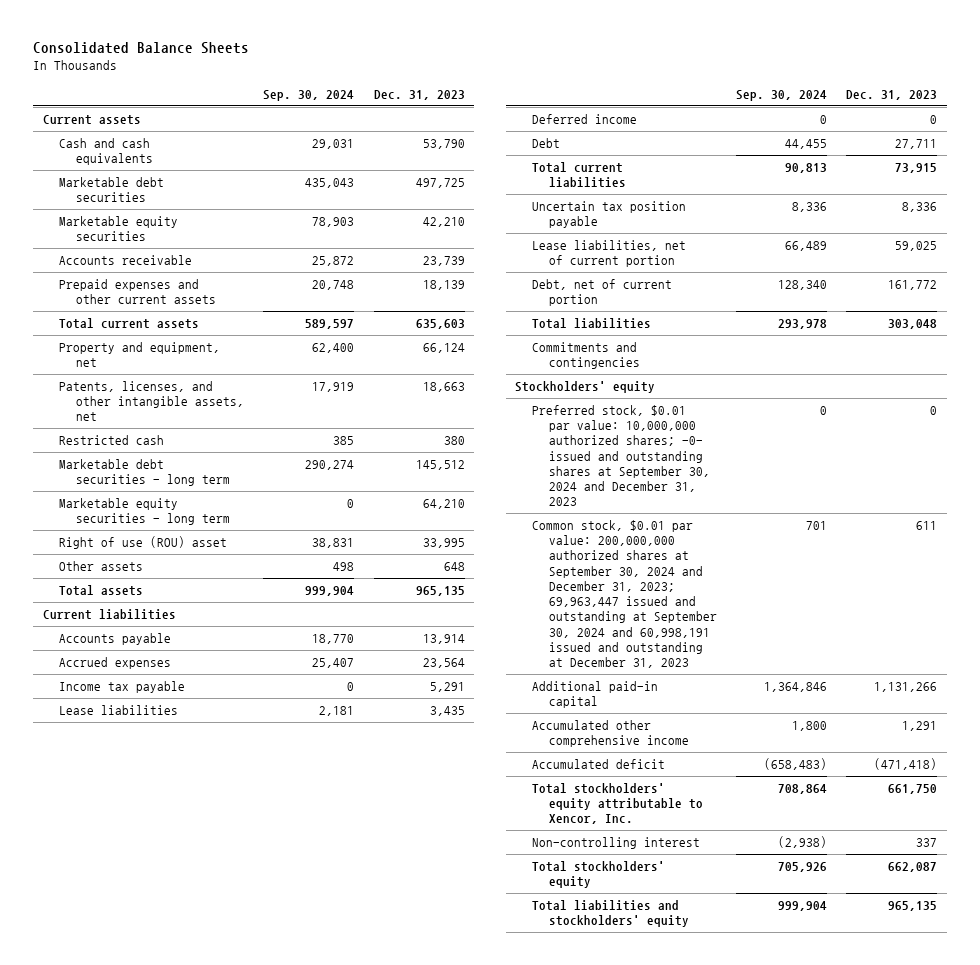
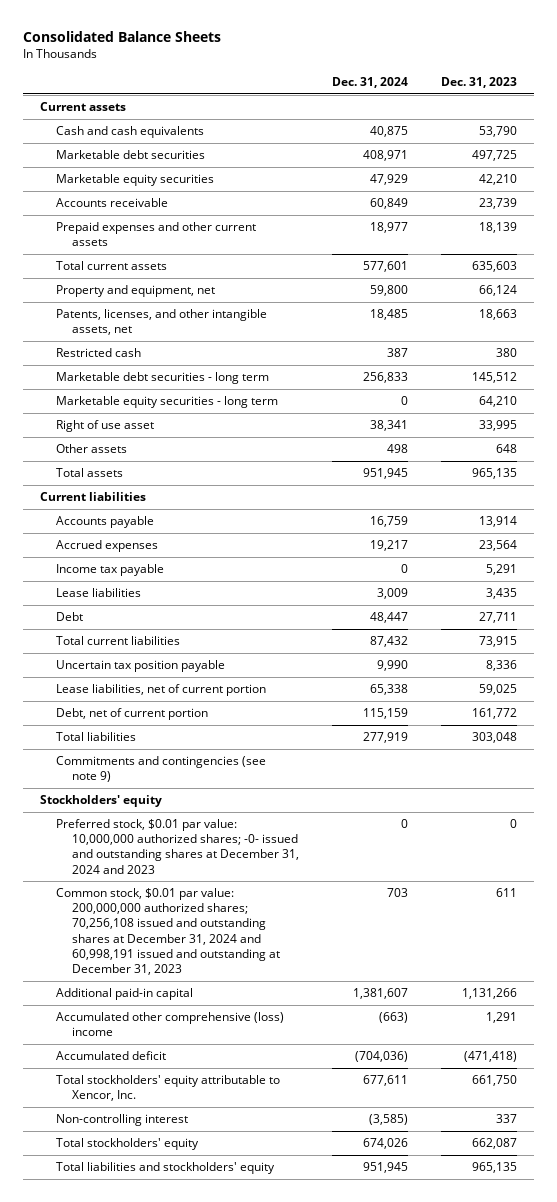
- | Sep. 30, 2024 | Dec. 31, 2023
+ | Dec. 31, 2024 | Dec. 31, 2023
- Right of use (ROU) asset | 38,831 | 33,995
+ Right of use asset | 38,341 | 33,995
- Deferred income | 0 | 0
- Commitments and contingencies
+ Commitments and contingencies (see note 9)
- Preferred stock, $0.01 par value: 10,000,000 authorized shares; -0- issued and outstanding shares at September 30, 2024 and December 31, 2023 | 0 | 0
- Common stock, $0.01 par value: 200,000,000 authorized shares at September 30, 2024 and December 31, 2023; 69,963,447 issued and outstanding at September 30, 2024 and 60,998,191 issued and outstanding at December 31, 2023 | 701 | 611
+ Preferred stock, $0.01 par value: 10,000,000 authorized shares; -0- issued and outstanding shares at December 31, 2024 and 2023 | 0 | 0
+ Common stock, $0.01 par value: 200,000,000 authorized shares; 70,256,108 issued and outstanding shares at December 31, 2024 and 60,998,191 issued and outstanding at December 31, 2023 | 703 | 611
- Accumulated other comprehensive income | 1,800 | 1,291
+ Accumulated other comprehensive (loss) income | (663) | 1,291

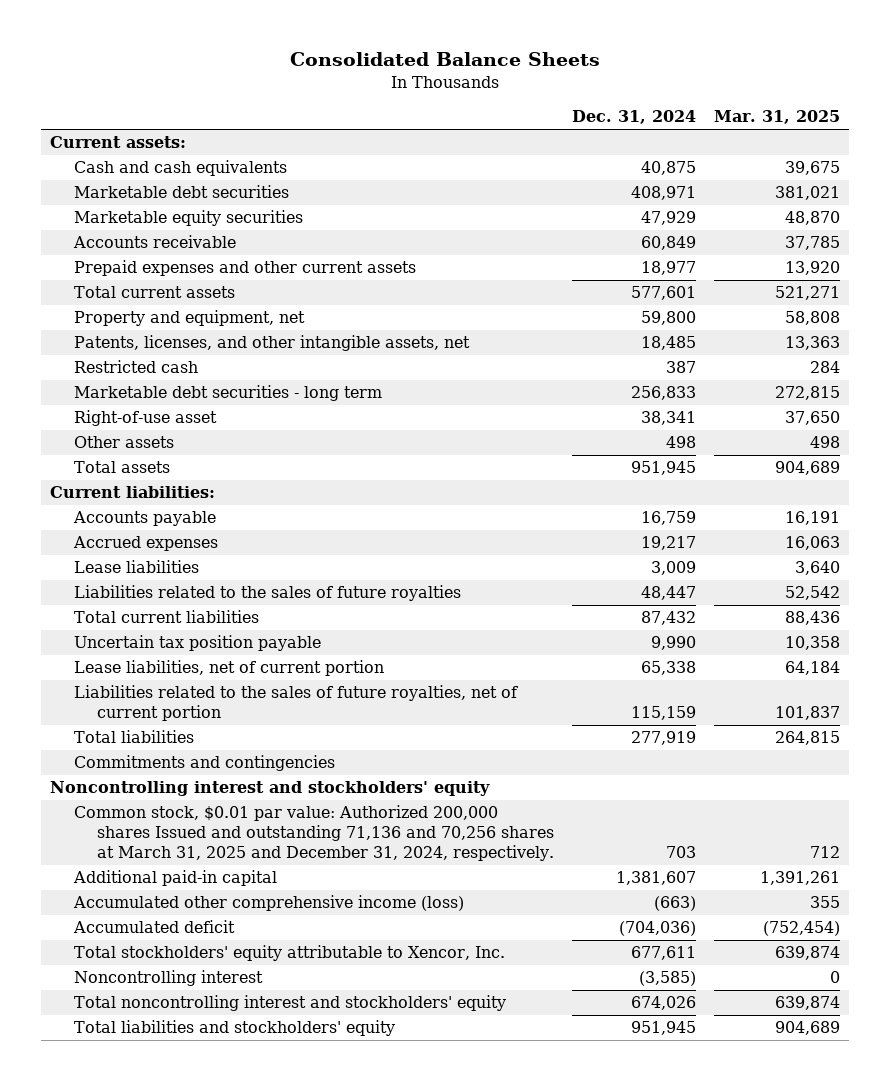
- | Dec. 31, 2024 | Dec. 31, 2023
+ | Dec. 31, 2024 | Mar. 31, 2025
- Current assets
+ Current assets:
- Marketable equity securities - long term | 0 | 64,210
- Right of use asset | 38,341 | 33,995
+ Right-of-use asset | 38,341 | 37,650
- Current liabilities
+ Current liabilities:
- Income tax payable | 0 | 5,291
- Debt | 48,447 | 27,711
+ Liabilities related to the sales of future royalties | 48,447 | 52,542
- Debt, net of current portion | 115,159 | 161,772
+ Liabilities related to the sales of future royalties, net of current portion | 115,159 | 101,837
- Commitments and contingencies (see note 9)
- Stockholders' equity
- Preferred stock, $0.01 par value: 10,000,000 authorized shares; -0- issued and outstanding shares at December 31, 2024 and 2023 | 0 | 0
- Common stock, $0.01 par value: 200,000,000 authorized shares; 70,256,108 issued and outstanding shares at December 31, 2024 and 60,998,191 issued and outstanding at December 31, 2023 | 703 | 611
+ Commitments and contingencies
+ Noncontrolling interest and stockholders' equity
+ Common stock, $0.01 par value: Authorized 200,000 shares Issued and outstanding 71,136 and 70,256 shares at March 31, 2025 and December 31, 2024, respectively. | 703 | 712
- Accumulated other comprehensive (loss) income | (663) | 1,291
+ Accumulated other comprehensive income (loss) | (663) | 355
- Non-controlling interest | (3,585) | 337
- Total stockholders' equity | 674,026 | 662,087
+ Noncontrolling interest | (3,585) | 0
+ Total noncontrolling interest and stockholders' equity | 674,026 | 639,874

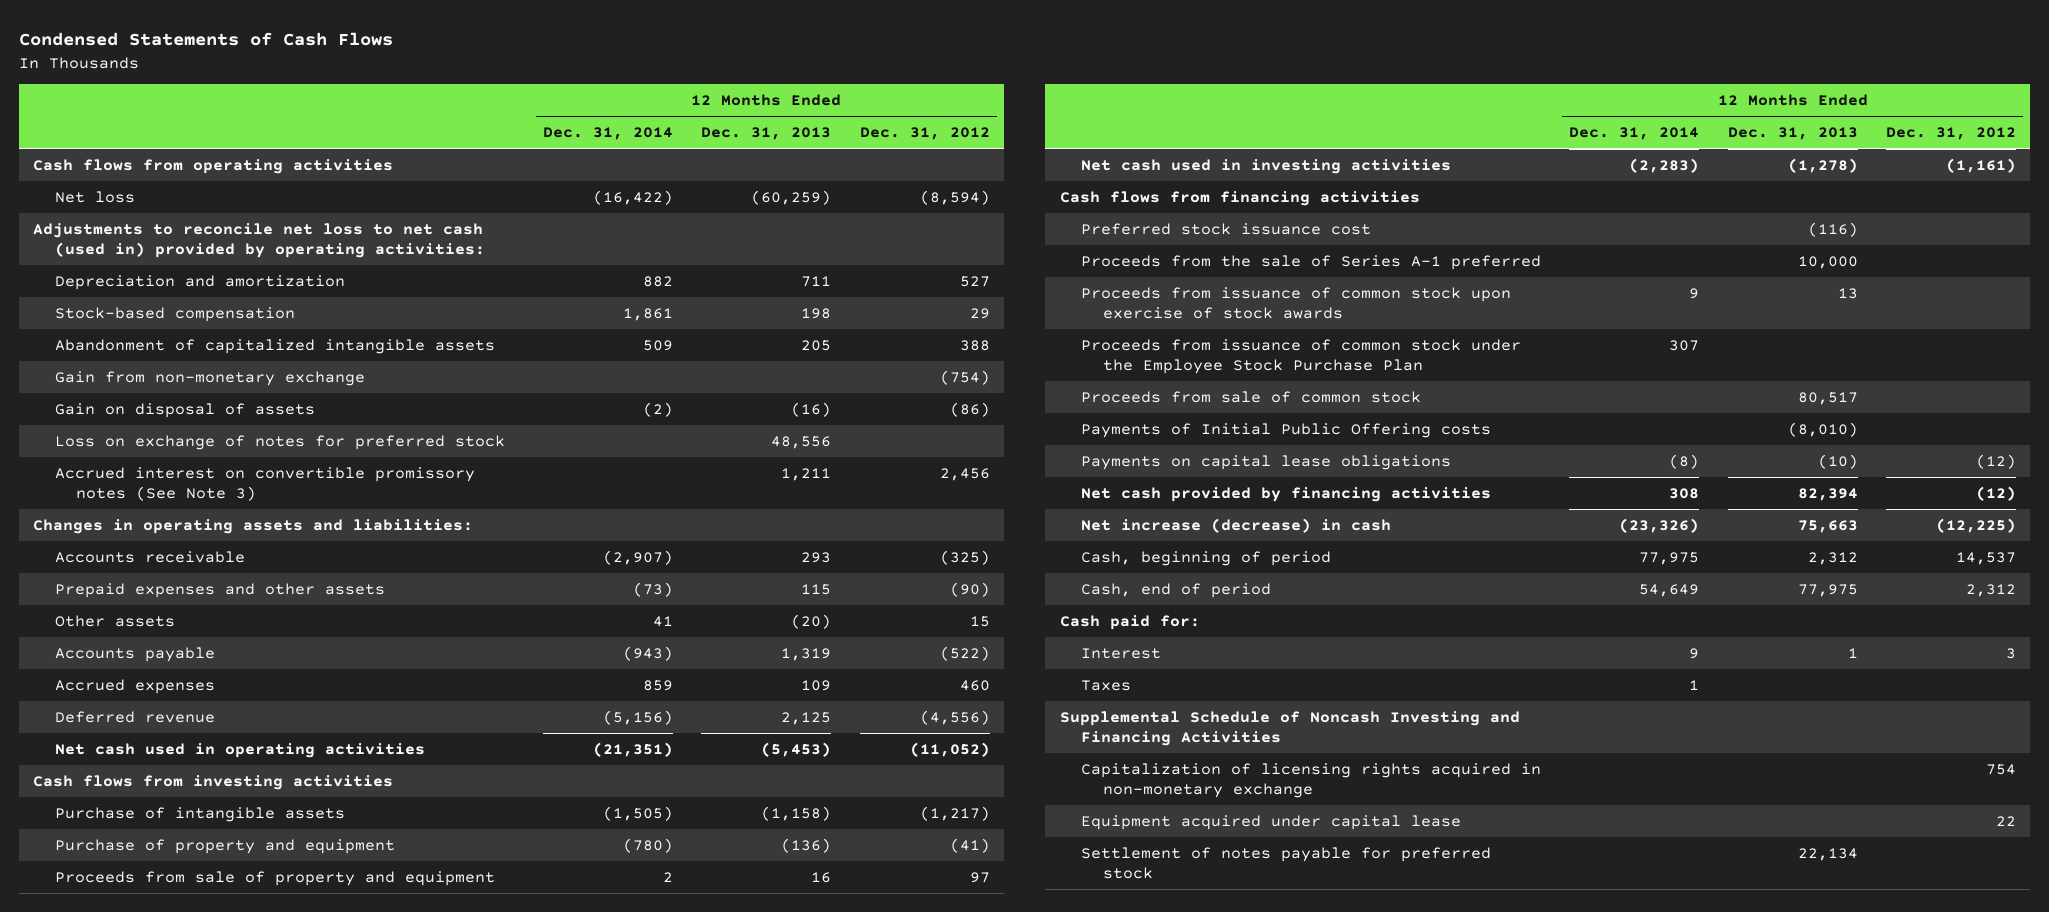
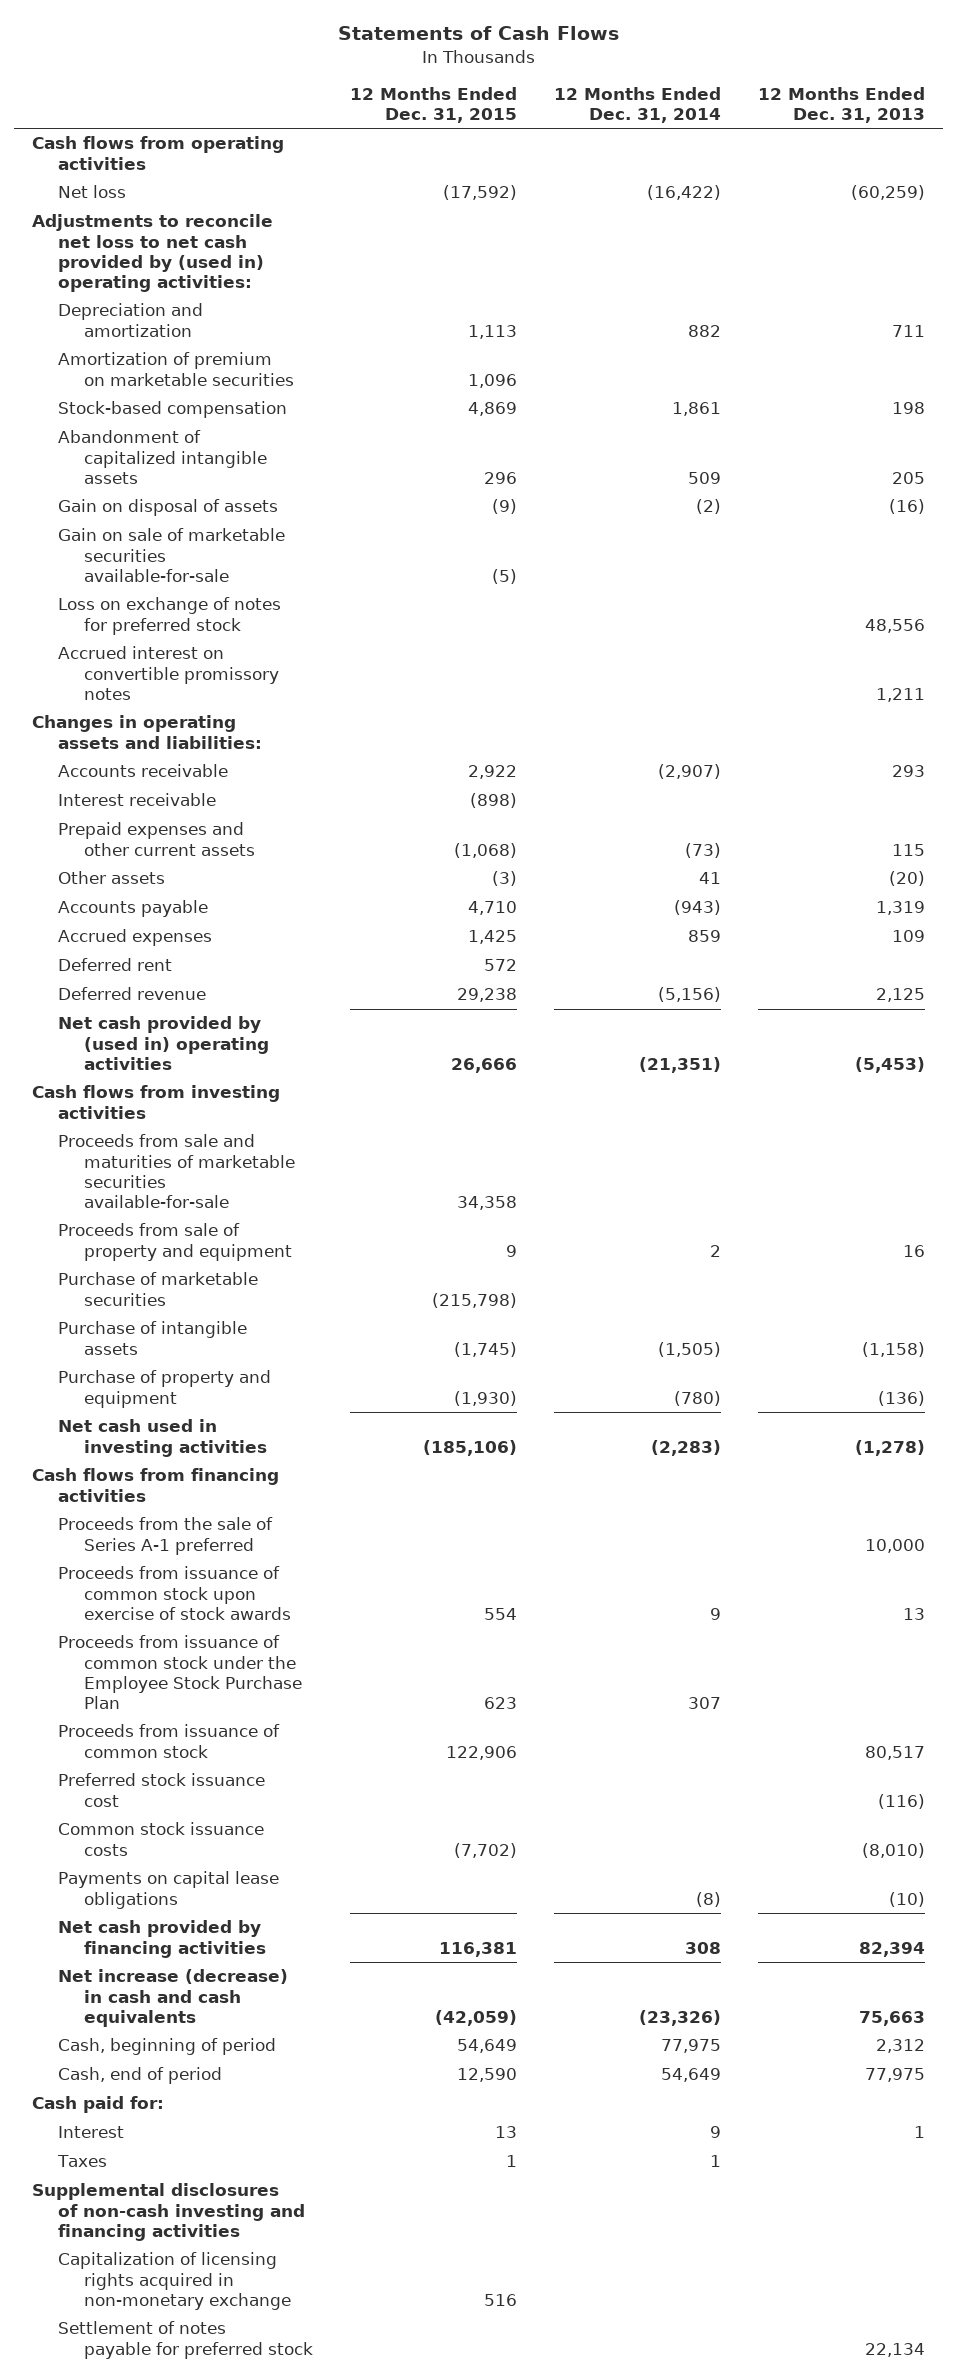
- Condensed Statements of Cash Flows
+ Statements of Cash Flows
- | 12 Months Ended Dec. 31, 2014 | 12 Months Ended Dec. 31, 2013 | 12 Months Ended Dec. 31, 2012
+ | 12 Months Ended Dec. 31, 2015 | 12 Months Ended Dec. 31, 2014 | 12 Months Ended Dec. 31, 2013
- Adjustments to reconcile net loss to net cash (used in) provided by operating activities:
+ Adjustments to reconcile net loss to net cash provided by (used in) operating activities:
+ Amortization of premium on marketable securities | 1,096 | |
- Gain from non-monetary exchange | | | (754)
+ Gain on sale of marketable securities available-for-sale | (5) | |
- Accrued interest on convertible promissory notes (See Note 3) | | 1,211 | 2,456
+ Accrued interest on convertible promissory notes | | | 1,211
- Prepaid expenses and other assets | (73) | 115 | (90)
+ Interest receivable | (898) | |
+ Prepaid expenses and other current assets | (1,068) | (73) | 115
+ Deferred rent | 572 | |
- Net cash used in operating activities | (21,351) | (5,453) | (11,052)
+ Net cash provided by (used in) operating activities | 26,666 | (21,351) | (5,453)
+ Proceeds from sale and maturities of marketable securities available-for-sale | 34,358 | |
moved up: Proceeds from sale of property and equipment | 9 | 2 | 16
+ Purchase of marketable securities | (215,798) | |
- Proceeds from sale of common stock | | 80,517 |
- Payments of Initial Public Offering costs | | (8,010) |
+ Proceeds from issuance of common stock | 122,906 | | 80,517
moved down: Preferred stock issuance cost | | | (116)
+ Common stock issuance costs | (7,702) | | (8,010)
- Net increase (decrease) in cash | (23,326) | 75,663 | (12,225)
+ Net increase (decrease) in cash and cash equivalents | (42,059) | (23,326) | 75,663
- Supplemental Schedule of Noncash Investing and Financing Activities
+ Supplemental disclosures of non-cash investing and financing activities
- Equipment acquired under capital lease | | | 22

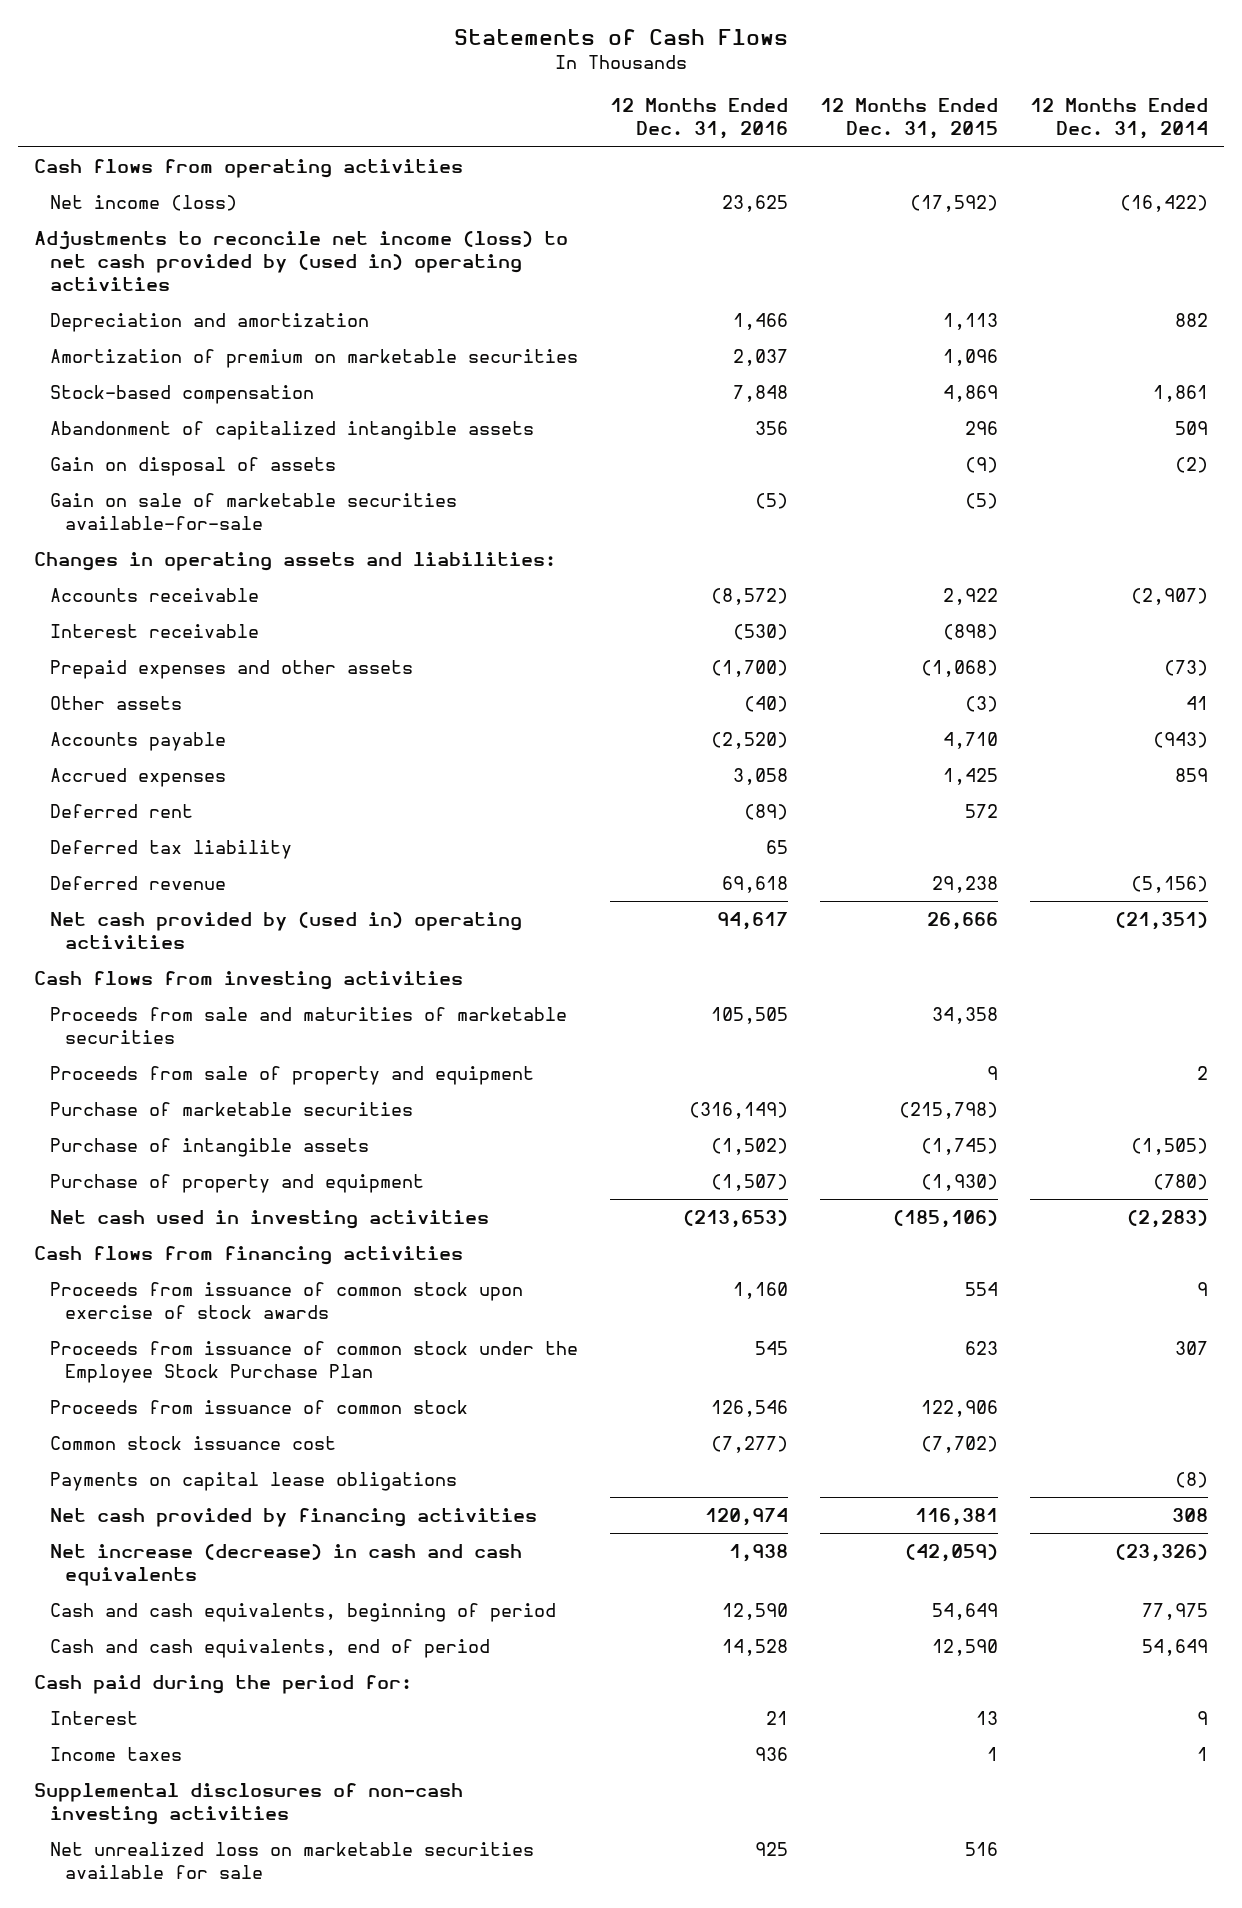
- | 12 Months Ended Dec. 31, 2015 | 12 Months Ended Dec. 31, 2014 | 12 Months Ended Dec. 31, 2013
+ | 12 Months Ended Dec. 31, 2016 | 12 Months Ended Dec. 31, 2015 | 12 Months Ended Dec. 31, 2014
- Net loss | (17,592) | (16,422) | (60,259)
- Adjustments to reconcile net loss to net cash provided by (used in) operating activities:
+ Net income (loss) | 23,625 | (17,592) | (16,422)
+ Adjustments to reconcile net income (loss) to net cash provided by (used in) operating activities
- Loss on exchange of notes for preferred stock | | | 48,556
- Accrued interest on convertible promissory notes | | | 1,211
- Prepaid expenses and other current assets | (1,068) | (73) | 115
+ Prepaid expenses and other assets | (1,700) | (1,068) | (73)
+ Deferred tax liability | 65 | |
- Proceeds from sale and maturities of marketable securities available-for-sale | 34,358 | |
+ Proceeds from sale and maturities of marketable securities | 105,505 | 34,358 |
- Proceeds from the sale of Series A-1 preferred | | | 10,000
- Preferred stock issuance cost | | | (116)
- Common stock issuance costs | (7,702) | | (8,010)
+ Common stock issuance cost | (7,277) | (7,702) |
- Cash, beginning of period | 54,649 | 77,975 | 2,312
- Cash, end of period | 12,590 | 54,649 | 77,975
- Cash paid for:
+ Cash and cash equivalents, beginning of period | 12,590 | 54,649 | 77,975
+ Cash and cash equivalents, end of period | 14,528 | 12,590 | 54,649
+ Cash paid during the period for:
- Taxes | 1 | 1 |
- Supplemental disclosures of non-cash investing and financing activities
- Capitalization of licensing rights acquired in non-monetary exchange | 516 | |
- Settlement of notes payable for preferred stock | | | 22,134
+ Income taxes | 936 | 1 | 1
+ Supplemental disclosures of non-cash investing activities
+ Net unrealized loss on marketable securities available for sale | 925 | 516 |

